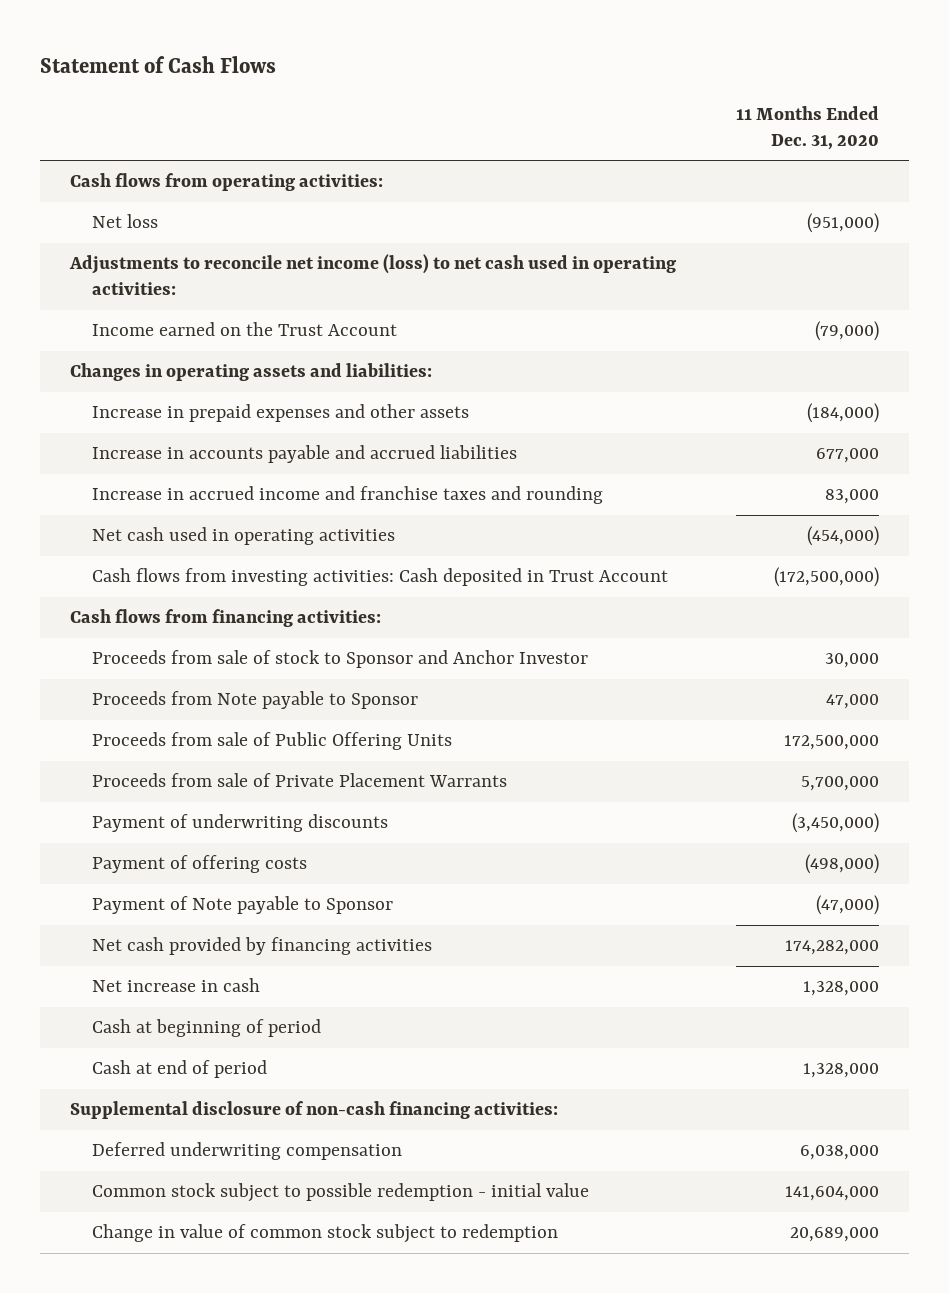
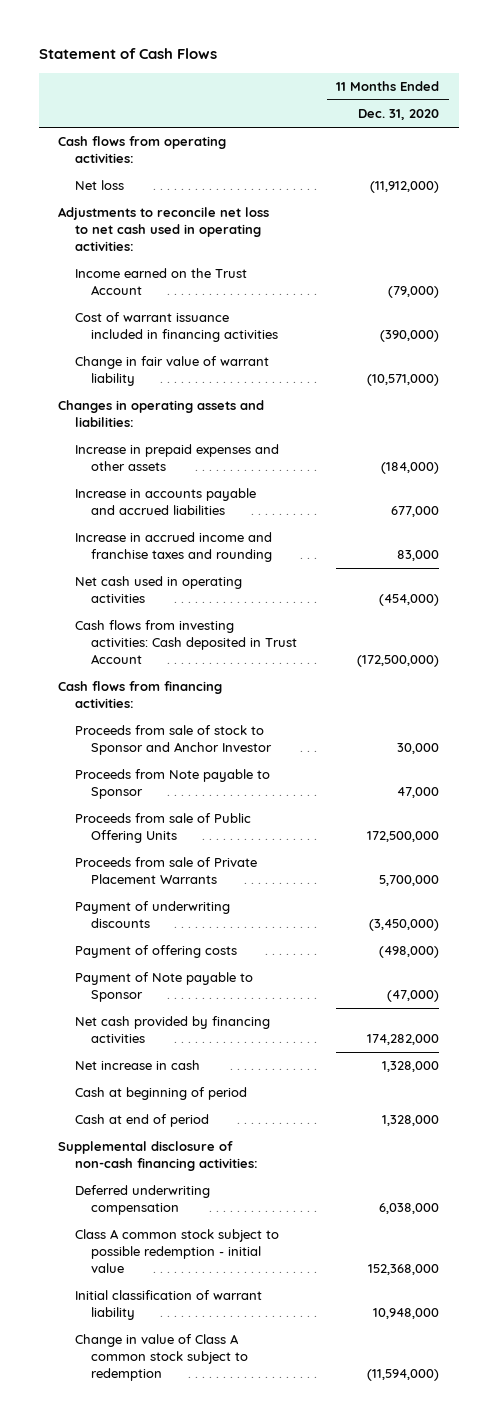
- Net loss | (951,000)
- Adjustments to reconcile net income (loss) to net cash used in operating activities:
+ Net loss | (11,912,000)
+ Adjustments to reconcile net loss to net cash used in operating activities:
+ Cost of warrant issuance included in financing activities | (390,000)
+ Change in fair value of warrant liability | (10,571,000)
- Common stock subject to possible redemption - initial value | 141,604,000
- Change in value of common stock subject to redemption | 20,689,000
+ Class A common stock subject to possible redemption - initial value | 152,368,000
+ Initial classification of warrant liability | 10,948,000
+ Change in value of Class A common stock subject to redemption | (11,594,000)

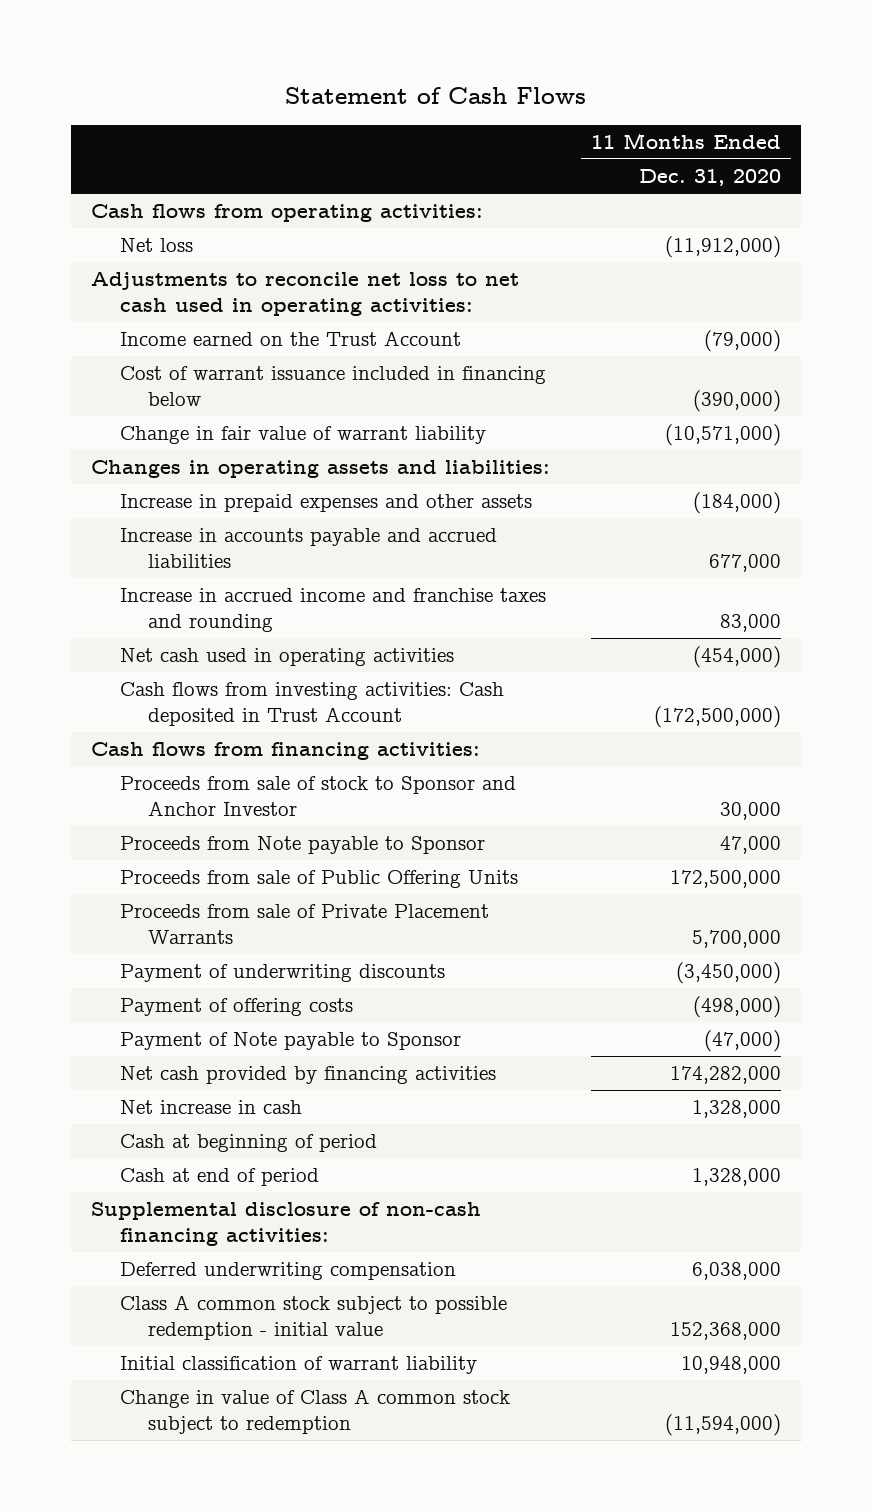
- Cost of warrant issuance included in financing activities | (390,000)
+ Cost of warrant issuance included in financing below | (390,000)

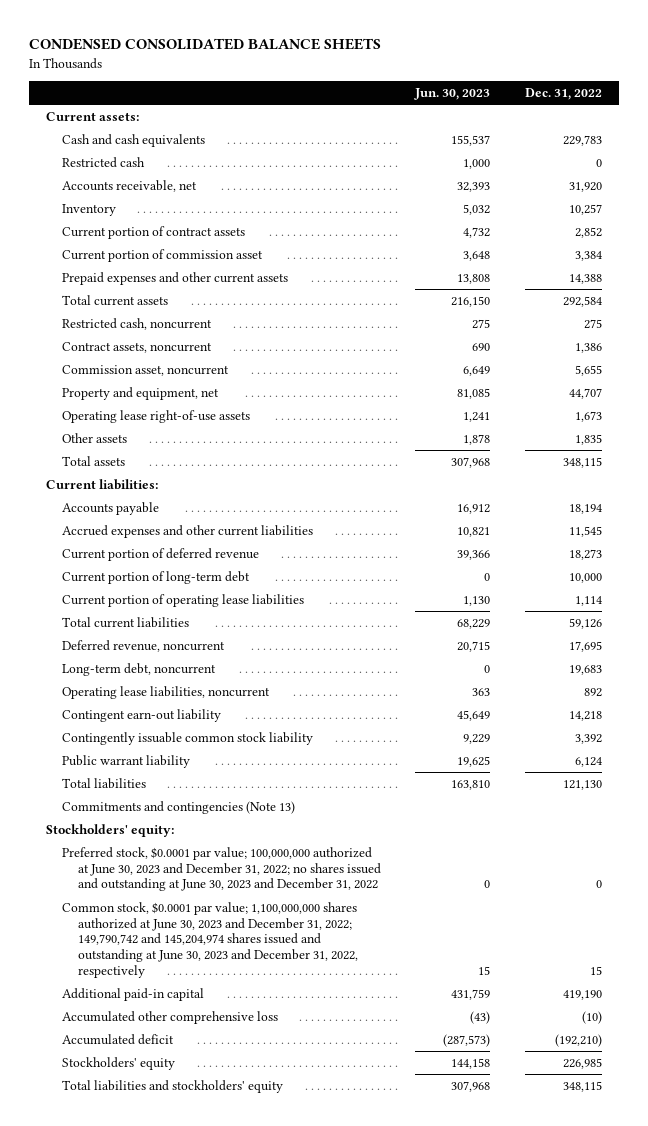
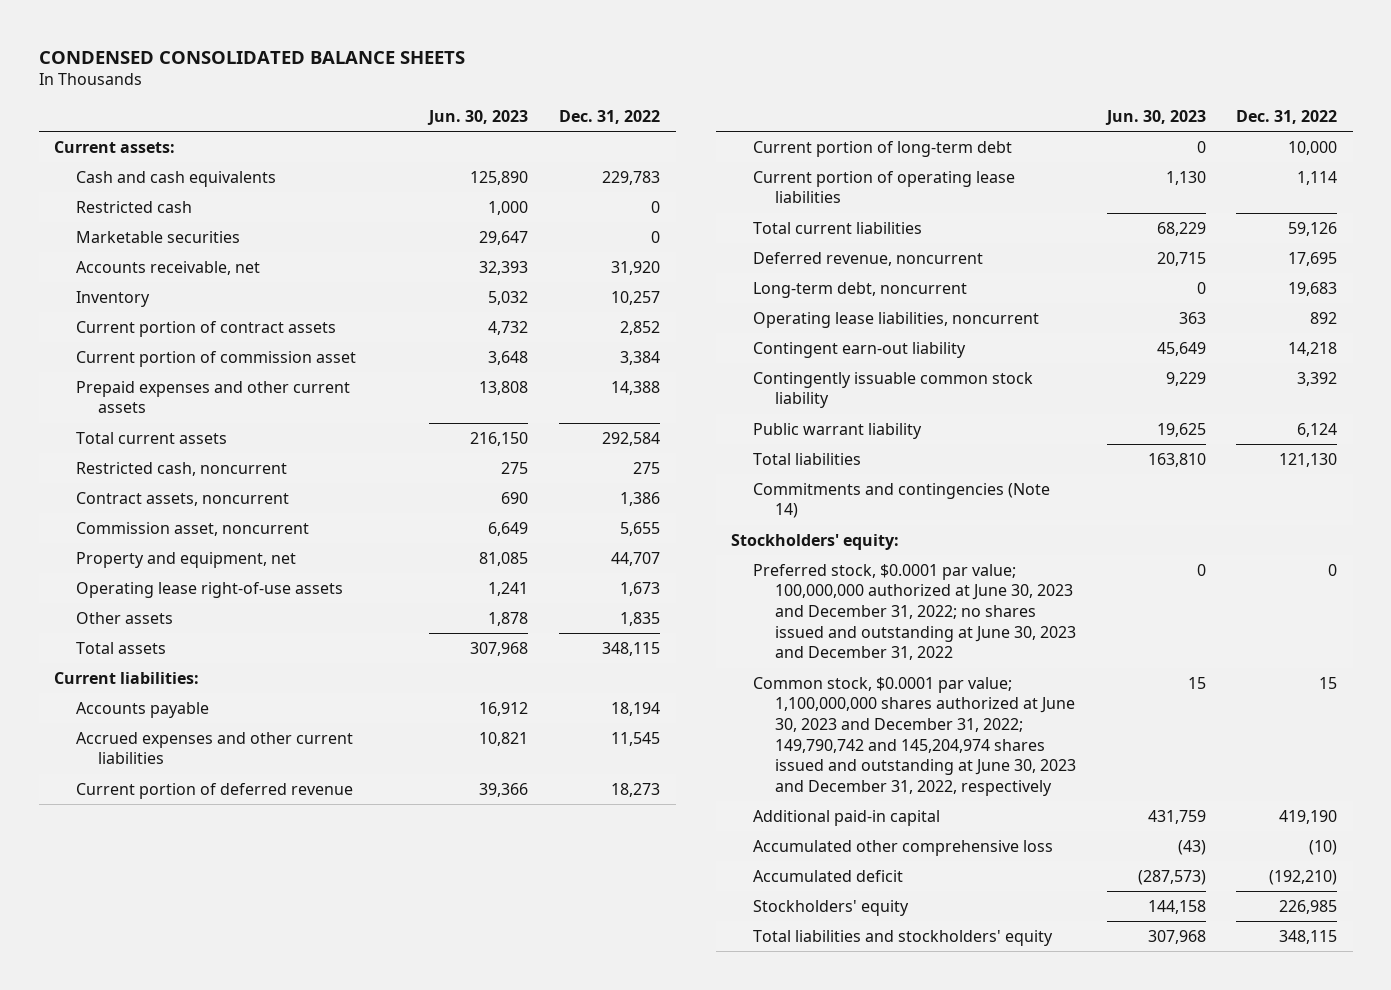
- Cash and cash equivalents | 155,537 | 229,783
+ Cash and cash equivalents | 125,890 | 229,783
+ Marketable securities | 29,647 | 0
- Commitments and contingencies (Note 13)
+ Commitments and contingencies (Note 14)

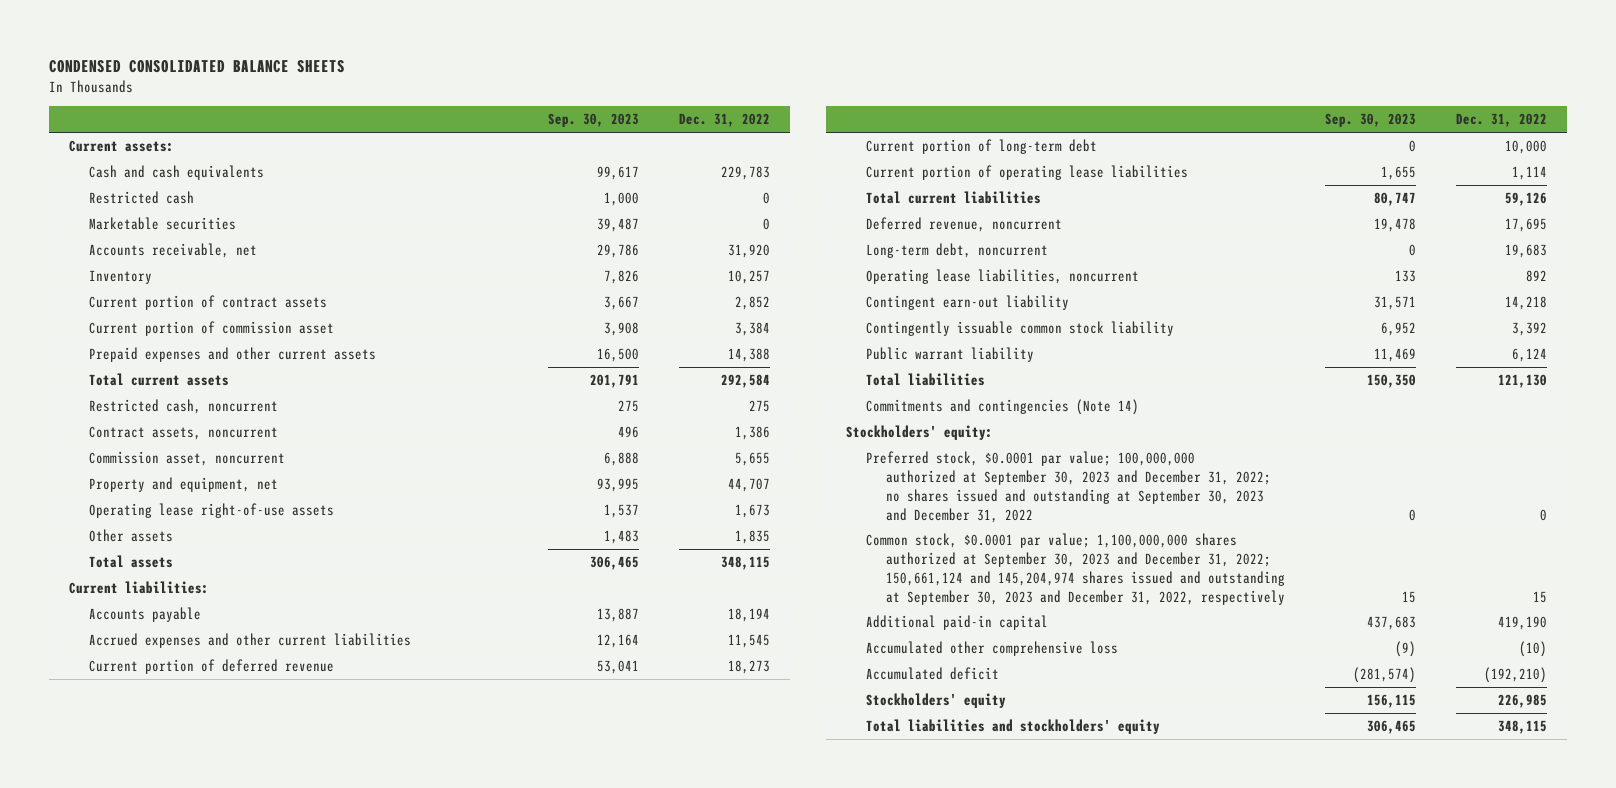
- | Jun. 30, 2023 | Dec. 31, 2022
+ | Sep. 30, 2023 | Dec. 31, 2022
- Preferred stock, $0.0001 par value; 100,000,000 authorized at June 30, 2023 and December 31, 2022; no shares issued and outstanding at June 30, 2023 and December 31, 2022 | 0 | 0
- Common stock, $0.0001 par value; 1,100,000,000 shares authorized at June 30, 2023 and December 31, 2022; 149,790,742 and 145,204,974 shares issued and outstanding at June 30, 2023 and December 31, 2022, respectively | 15 | 15
+ Preferred stock, $0.0001 par value; 100,000,000 authorized at September 30, 2023 and December 31, 2022; no shares issued and outstanding at September 30, 2023 and December 31, 2022 | 0 | 0
+ Common stock, $0.0001 par value; 1,100,000,000 shares authorized at September 30, 2023 and December 31, 2022; 150,661,124 and 145,204,974 shares issued and outstanding at September 30, 2023 and December 31, 2022, respectively | 15 | 15

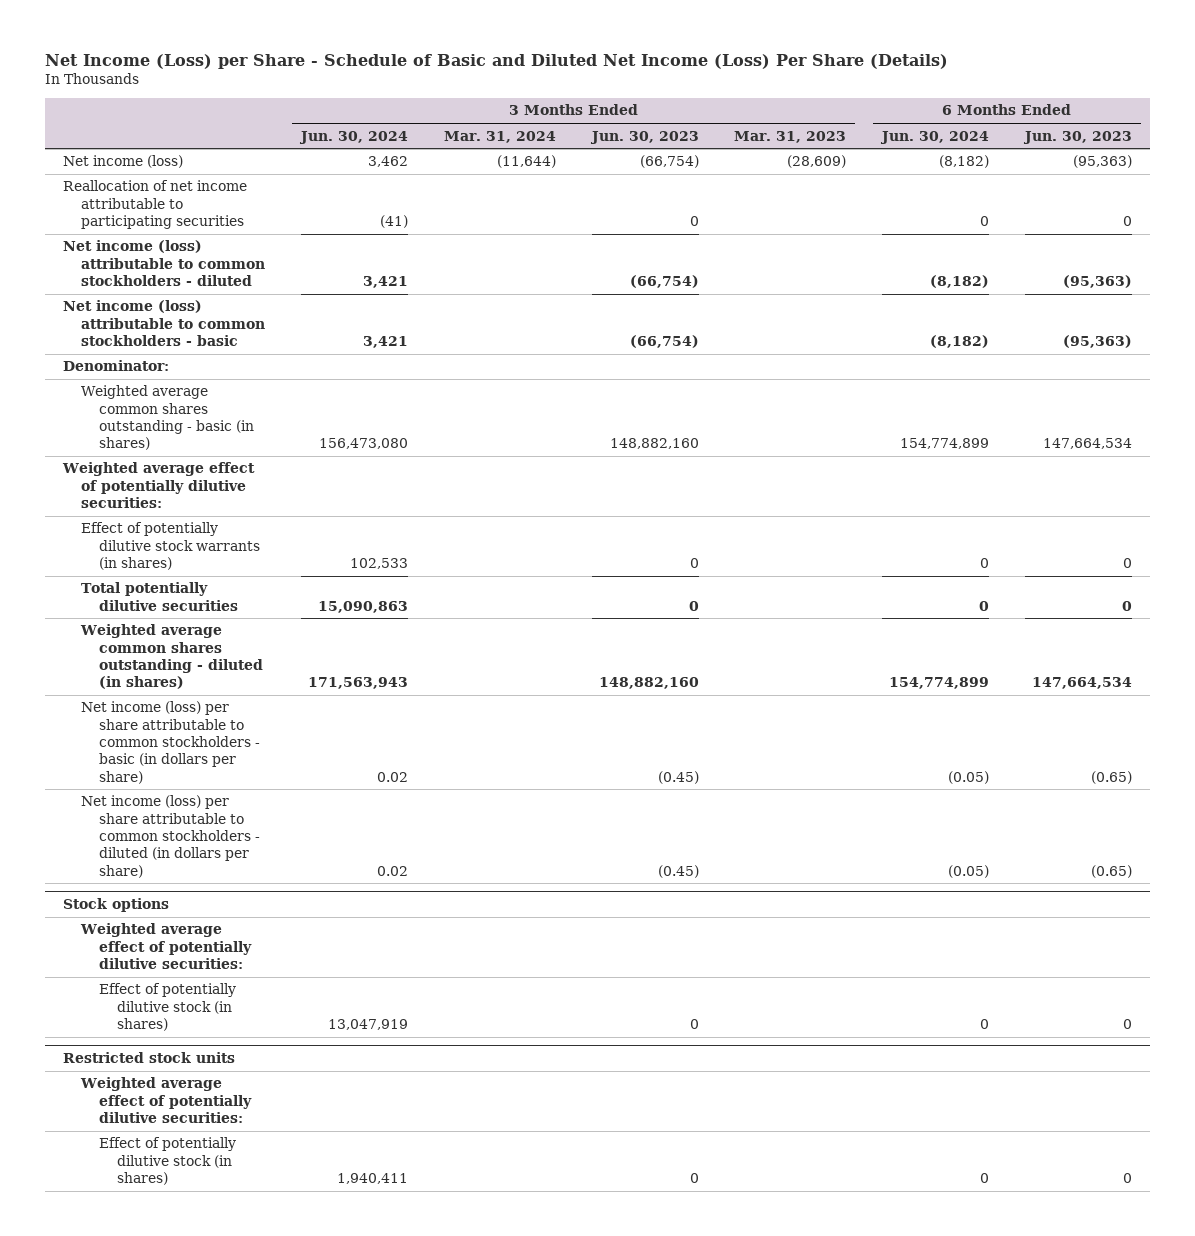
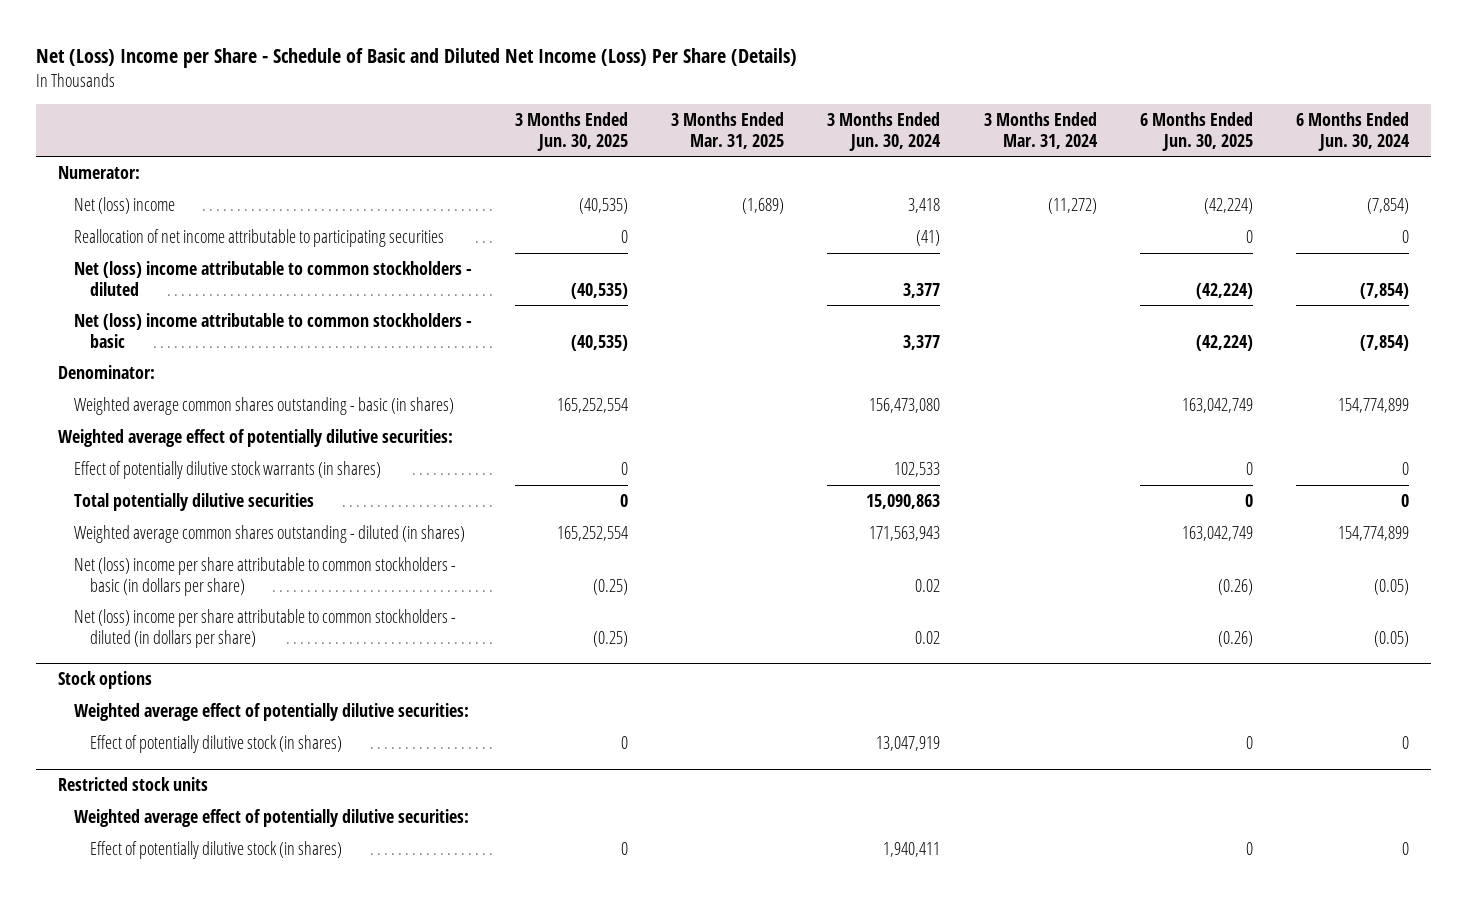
- Net Income (Loss) per Share - Schedule of Basic and Diluted Net Income (Loss) Per Share (Details)
+ Net (Loss) Income per Share - Schedule of Basic and Diluted Net Income (Loss) Per Share (Details)
- | 3 Months Ended Jun. 30, 2024 | 3 Months Ended Mar. 31, 2024 | 3 Months Ended Jun. 30, 2023 | 3 Months Ended Mar. 31, 2023 | 6 Months Ended Jun. 30, 2024 | 6 Months Ended Jun. 30, 2023
+ | 3 Months Ended Jun. 30, 2025 | 3 Months Ended Mar. 31, 2025 | 3 Months Ended Jun. 30, 2024 | 3 Months Ended Mar. 31, 2024 | 6 Months Ended Jun. 30, 2025 | 6 Months Ended Jun. 30, 2024
- Net income (loss) | 3,462 | (11,644) | (66,754) | (28,609) | (8,182) | (95,363)
+ Numerator:
+ Net (loss) income | (40,535) | (1,689) | 3,418 | (11,272) | (42,224) | (7,854)
- Net income (loss) attributable to common stockholders - diluted | 3,421 | | (66,754) | | (8,182) | (95,363)
- Net income (loss) attributable to common stockholders - basic | 3,421 | | (66,754) | | (8,182) | (95,363)
+ Net (loss) income attributable to common stockholders - diluted | (40,535) | | 3,377 | | (42,224) | (7,854)
+ Net (loss) income attributable to common stockholders - basic | (40,535) | | 3,377 | | (42,224) | (7,854)
- Net income (loss) per share attributable to common stockholders - basic (in dollars per share) | 0.02 | | (0.45) | | (0.05) | (0.65)
- Net income (loss) per share attributable to common stockholders - diluted (in dollars per share) | 0.02 | | (0.45) | | (0.05) | (0.65)
+ Net (loss) income per share attributable to common stockholders - basic (in dollars per share) | (0.25) | | 0.02 | | (0.26) | (0.05)
+ Net (loss) income per share attributable to common stockholders - diluted (in dollars per share) | (0.25) | | 0.02 | | (0.26) | (0.05)

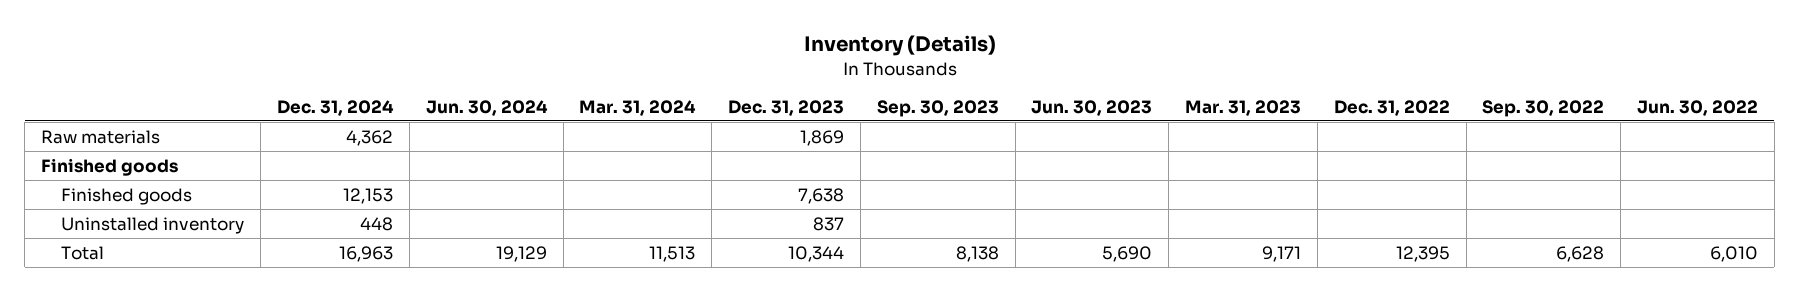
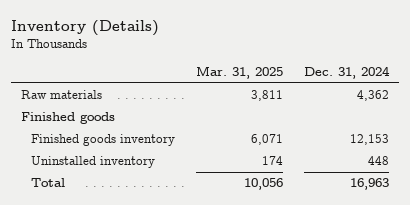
- | Dec. 31, 2024 | Jun. 30, 2024 | Mar. 31, 2024 | Dec. 31, 2023 | Sep. 30, 2023 | Jun. 30, 2023 | Mar. 31, 2023 | Dec. 31, 2022 | Sep. 30, 2022 | Jun. 30, 2022
+ | Mar. 31, 2025 | Dec. 31, 2024
- Finished goods | 12,153 | | | 7,638 | | | | | |
+ Finished goods inventory | 6,071 | 12,153

